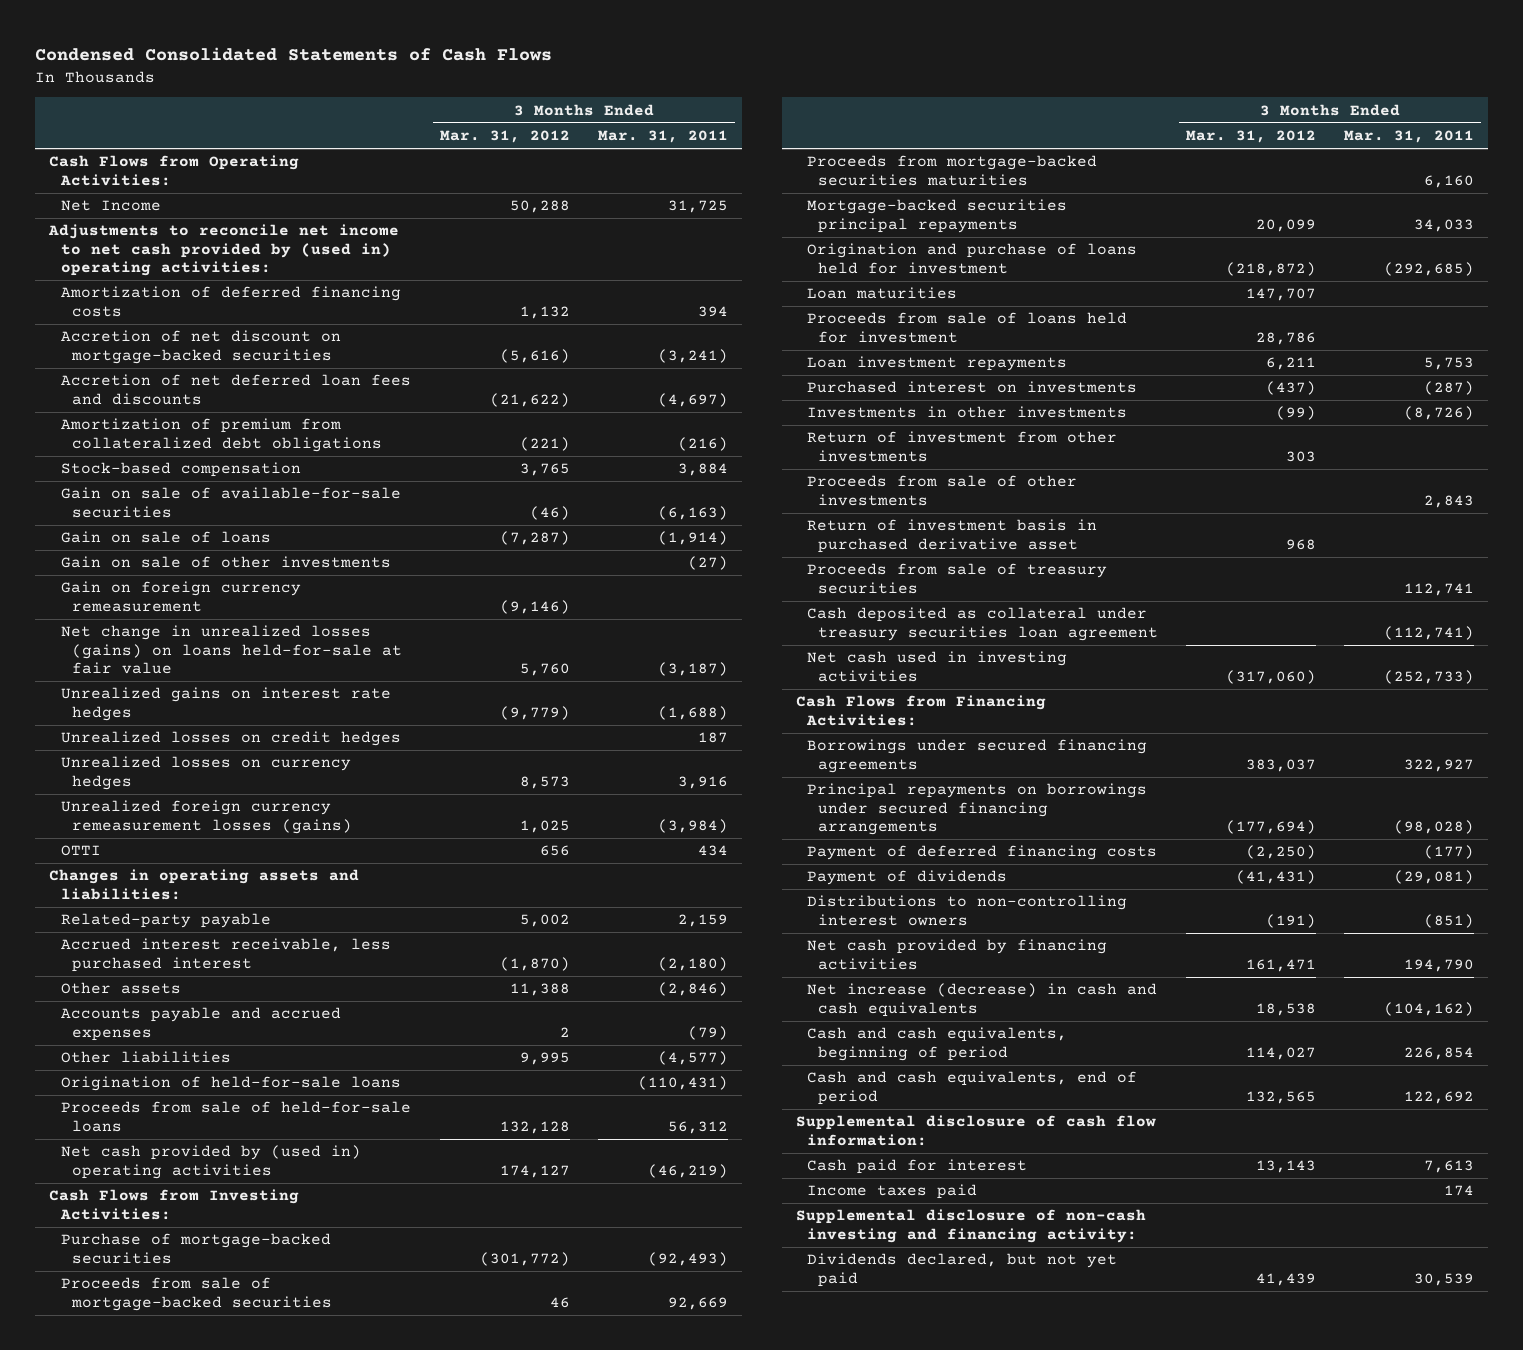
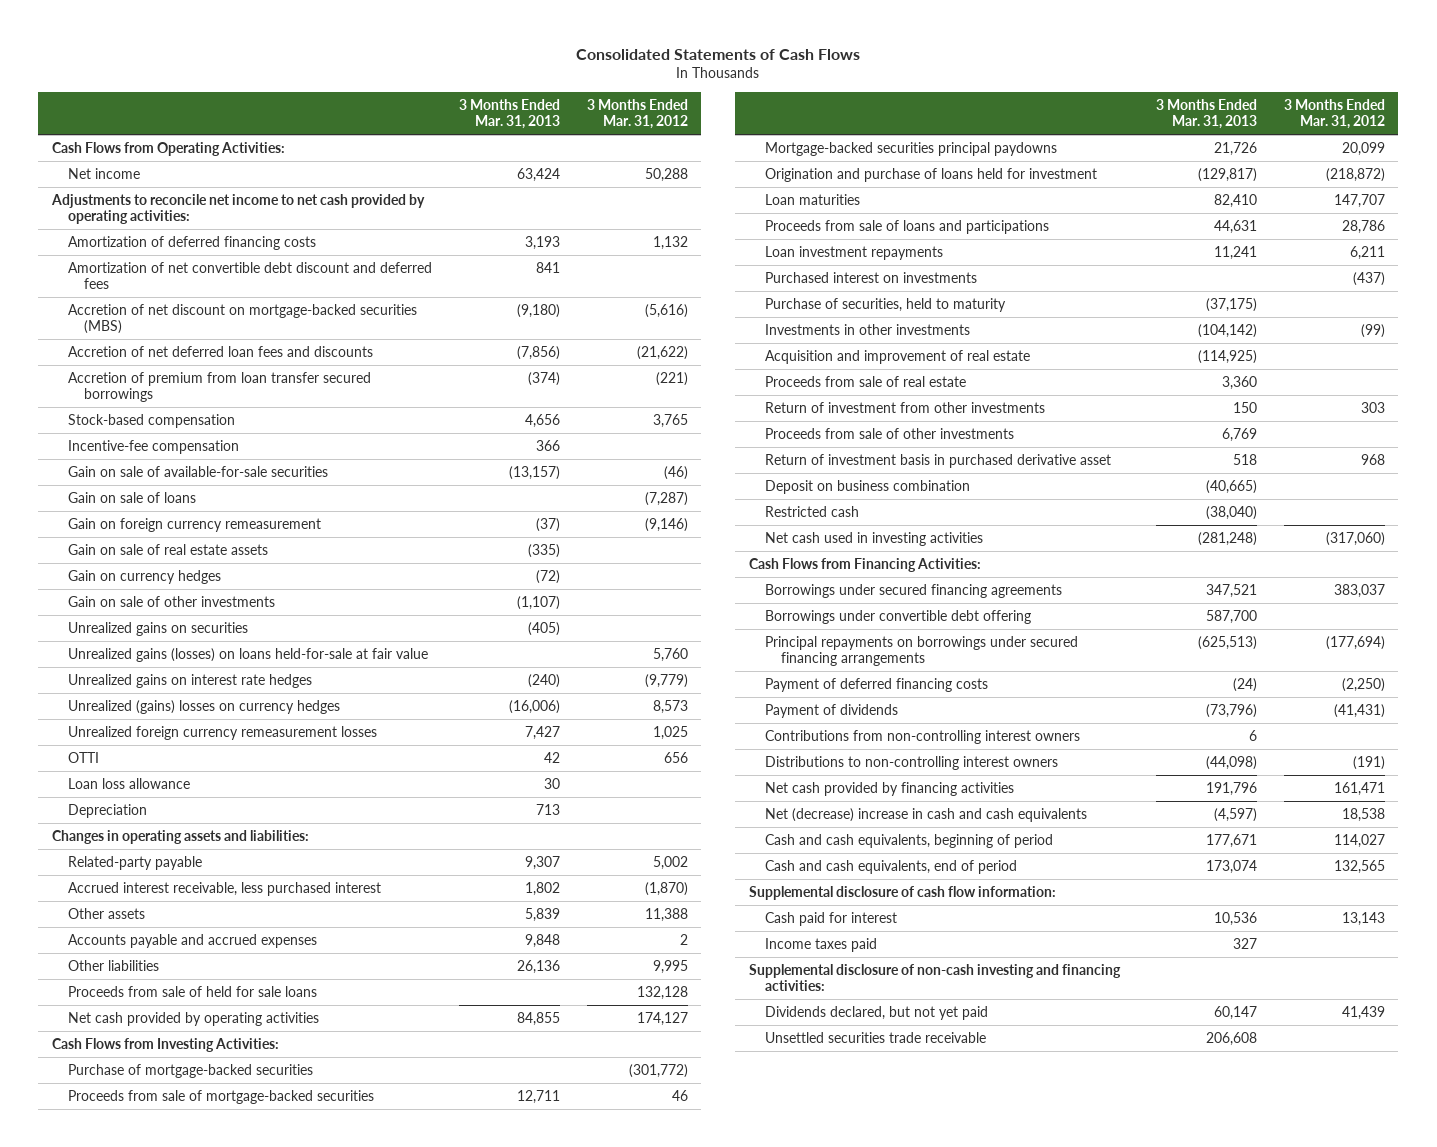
- Condensed Consolidated Statements of Cash Flows
+ Consolidated Statements of Cash Flows
- | 3 Months Ended Mar. 31, 2012 | 3 Months Ended Mar. 31, 2011
+ | 3 Months Ended Mar. 31, 2013 | 3 Months Ended Mar. 31, 2012
- Net Income | 50,288 | 31,725
- Adjustments to reconcile net income to net cash provided by (used in) operating activities:
+ Net income | 63,424 | 50,288
+ Adjustments to reconcile net income to net cash provided by operating activities:
- Accretion of net discount on mortgage-backed securities | (5,616) | (3,241)
+ Amortization of net convertible debt discount and deferred fees | 841 |
+ Accretion of net discount on mortgage-backed securities (MBS) | (9,180) | (5,616)
- Amortization of premium from collateralized debt obligations | (221) | (216)
+ Accretion of premium from loan transfer secured borrowings | (374) | (221)
+ Incentive-fee compensation | 366 |
- Net change in unrealized losses (gains) on loans held-for-sale at fair value | 5,760 | (3,187)
+ Gain on sale of real estate assets | (335) |
+ Gain on currency hedges | (72) |
moved down: Gain on sale of other investments | (1,107) |
+ Unrealized gains on securities | (405) |
+ Unrealized gains (losses) on loans held-for-sale at fair value | | 5,760
- Unrealized losses on credit hedges | | 187
- Unrealized losses on currency hedges | 8,573 | 3,916
- Unrealized foreign currency remeasurement losses (gains) | 1,025 | (3,984)
+ Unrealized (gains) losses on currency hedges | (16,006) | 8,573
+ Unrealized foreign currency remeasurement losses | 7,427 | 1,025
+ Loan loss allowance | 30 |
+ Depreciation | 713 |
- Origination of held-for-sale loans | | (110,431)
- Proceeds from sale of held-for-sale loans | 132,128 | 56,312
- Net cash provided by (used in) operating activities | 174,127 | (46,219)
+ Proceeds from sale of held for sale loans | | 132,128
+ Net cash provided by operating activities | 84,855 | 174,127
- Proceeds from mortgage-backed securities maturities | | 6,160
- Mortgage-backed securities principal repayments | 20,099 | 34,033
+ Mortgage-backed securities principal paydowns | 21,726 | 20,099
- Proceeds from sale of loans held for investment | 28,786 |
+ Proceeds from sale of loans and participations | 44,631 | 28,786
+ Purchase of securities, held to maturity | (37,175) |
+ Acquisition and improvement of real estate | (114,925) |
+ Proceeds from sale of real estate | 3,360 |
- Proceeds from sale of treasury securities | | 112,741
- Cash deposited as collateral under treasury securities loan agreement | | (112,741)
+ Deposit on business combination | (40,665) |
+ Restricted cash | (38,040) |
+ Borrowings under convertible debt offering | 587,700 |
+ Contributions from non-controlling interest owners | 6 |
- Net increase (decrease) in cash and cash equivalents | 18,538 | (104,162)
+ Net (decrease) increase in cash and cash equivalents | (4,597) | 18,538
- Supplemental disclosure of non-cash investing and financing activity:
+ Supplemental disclosure of non-cash investing and financing activities:
+ Unsettled securities trade receivable | 206,608 |

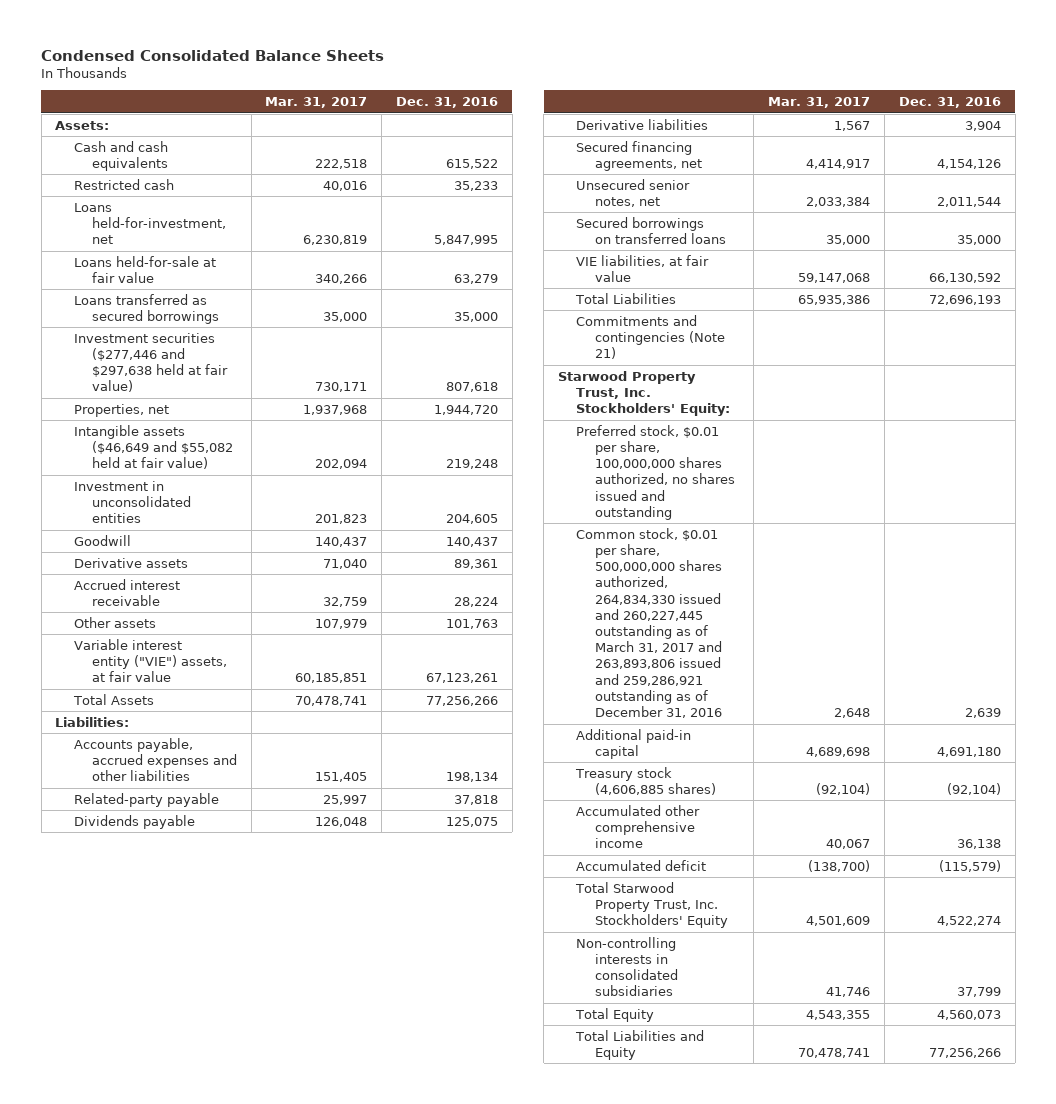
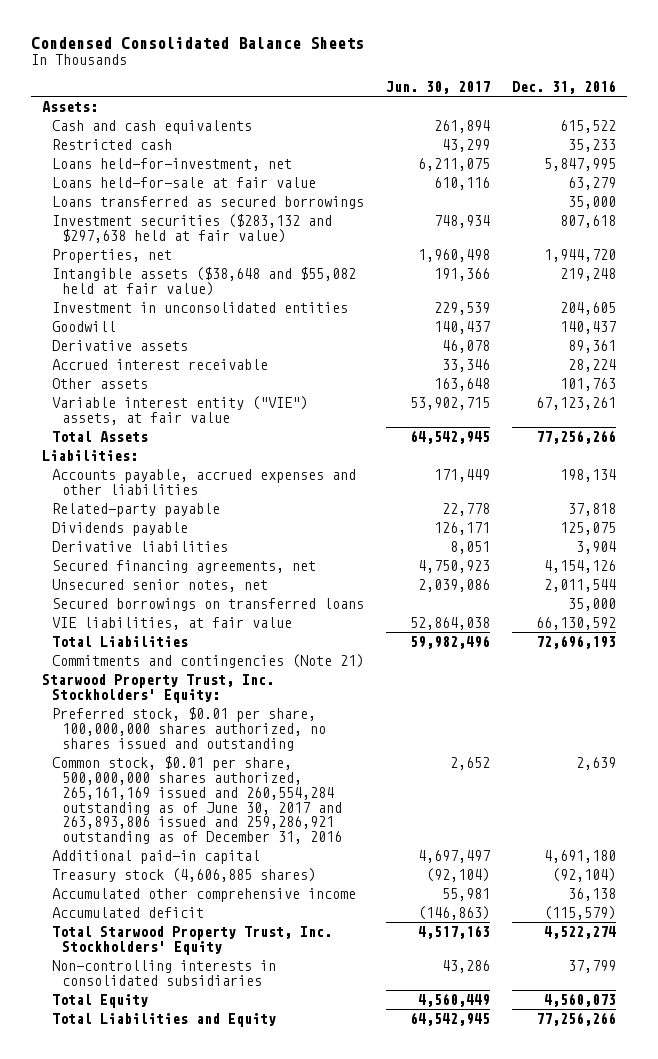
- | Mar. 31, 2017 | Dec. 31, 2016
+ | Jun. 30, 2017 | Dec. 31, 2016
- Investment securities ($277,446 and $297,638 held at fair value) | 730,171 | 807,618
+ Investment securities ($283,132 and $297,638 held at fair value) | 748,934 | 807,618
- Intangible assets ($46,649 and $55,082 held at fair value) | 202,094 | 219,248
+ Intangible assets ($38,648 and $55,082 held at fair value) | 191,366 | 219,248
- Common stock, $0.01 per share, 500,000,000 shares authorized, 264,834,330 issued and 260,227,445 outstanding as of March 31, 2017 and 263,893,806 issued and 259,286,921 outstanding as of December 31, 2016 | 2,648 | 2,639
+ Common stock, $0.01 per share, 500,000,000 shares authorized, 265,161,169 issued and 260,554,284 outstanding as of June 30, 2017 and 263,893,806 issued and 259,286,921 outstanding as of December 31, 2016 | 2,652 | 2,639

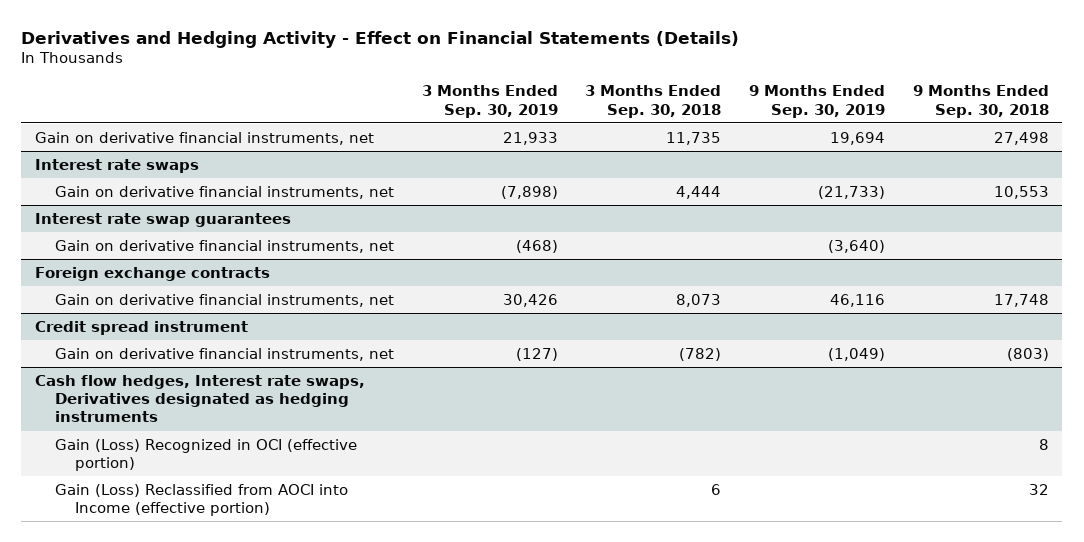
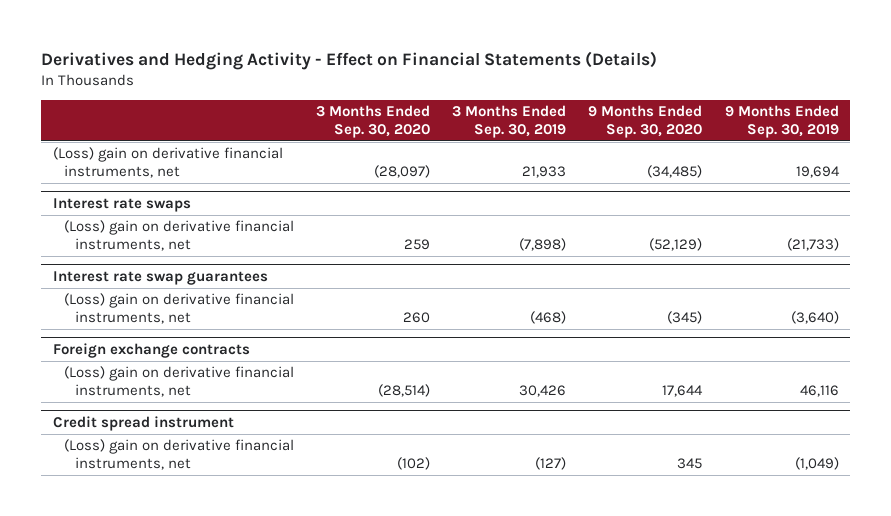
- | 3 Months Ended Sep. 30, 2019 | 3 Months Ended Sep. 30, 2018 | 9 Months Ended Sep. 30, 2019 | 9 Months Ended Sep. 30, 2018
+ | 3 Months Ended Sep. 30, 2020 | 3 Months Ended Sep. 30, 2019 | 9 Months Ended Sep. 30, 2020 | 9 Months Ended Sep. 30, 2019
- Gain on derivative financial instruments, net | 21,933 | 11,735 | 19,694 | 27,498
+ (Loss) gain on derivative financial instruments, net | (28,097) | 21,933 | (34,485) | 19,694
@ Interest rate swaps
- Gain on derivative financial instruments, net | (7,898) | 4,444 | (21,733) | 10,553
+ (Loss) gain on derivative financial instruments, net | 259 | (7,898) | (52,129) | (21,733)
@ Interest rate swap guarantees
- Gain on derivative financial instruments, net | (468) | | (3,640) |
+ (Loss) gain on derivative financial instruments, net | 260 | (468) | (345) | (3,640)
@ Foreign exchange contracts
- Gain on derivative financial instruments, net | 30,426 | 8,073 | 46,116 | 17,748
+ (Loss) gain on derivative financial instruments, net | (28,514) | 30,426 | 17,644 | 46,116
@ Credit spread instrument
- Gain on derivative financial instruments, net | (127) | (782) | (1,049) | (803)
- Cash flow hedges, Interest rate swaps, Derivatives designated as hedging instruments
- Gain (Loss) Recognized in OCI (effective portion) | | | | 8
- Gain (Loss) Reclassified from AOCI into Income (effective portion) | | 6 | | 32
@ Credit spread instrument
+ (Loss) gain on derivative financial instruments, net | (102) | (127) | 345 | (1,049)

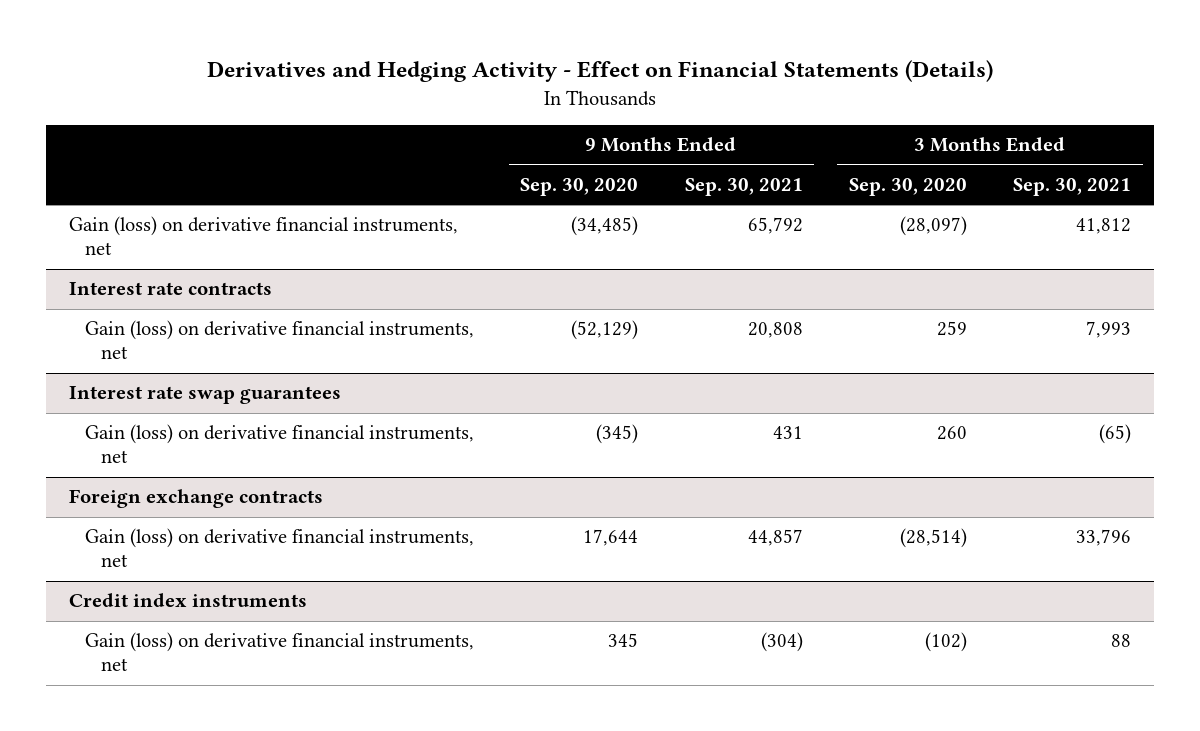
- | 3 Months Ended Sep. 30, 2020 | 3 Months Ended Sep. 30, 2019 | 9 Months Ended Sep. 30, 2020 | 9 Months Ended Sep. 30, 2019
+ | 9 Months Ended Sep. 30, 2020 | 9 Months Ended Sep. 30, 2021 | 3 Months Ended Sep. 30, 2020 | 3 Months Ended Sep. 30, 2021
- (Loss) gain on derivative financial instruments, net | (28,097) | 21,933 | (34,485) | 19,694
- Interest rate swaps
- (Loss) gain on derivative financial instruments, net | 259 | (7,898) | (52,129) | (21,733)
+ Gain (loss) on derivative financial instruments, net | (34,485) | 65,792 | (28,097) | 41,812
+ Interest rate contracts
+ Gain (loss) on derivative financial instruments, net | (52,129) | 20,808 | 259 | 7,993
@ Interest rate swap guarantees
- (Loss) gain on derivative financial instruments, net | 260 | (468) | (345) | (3,640)
+ Gain (loss) on derivative financial instruments, net | (345) | 431 | 260 | (65)
@ Foreign exchange contracts
- (Loss) gain on derivative financial instruments, net | (28,514) | 30,426 | 17,644 | 46,116
- Credit spread instrument
- (Loss) gain on derivative financial instruments, net | (102) | (127) | 345 | (1,049)
@ Foreign exchange contracts
+ Gain (loss) on derivative financial instruments, net | 17,644 | 44,857 | (28,514) | 33,796
+ Credit index instruments
+ Gain (loss) on derivative financial instruments, net | 345 | (304) | (102) | 88

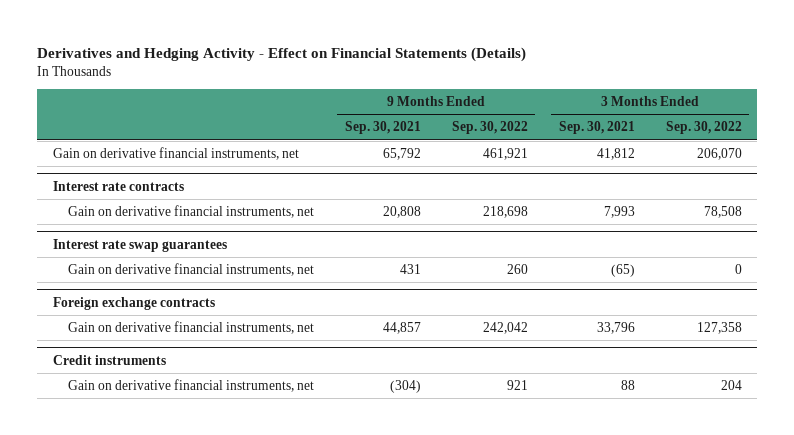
- | 9 Months Ended Sep. 30, 2020 | 9 Months Ended Sep. 30, 2021 | 3 Months Ended Sep. 30, 2020 | 3 Months Ended Sep. 30, 2021
+ | 9 Months Ended Sep. 30, 2021 | 9 Months Ended Sep. 30, 2022 | 3 Months Ended Sep. 30, 2021 | 3 Months Ended Sep. 30, 2022
- Gain (loss) on derivative financial instruments, net | (34,485) | 65,792 | (28,097) | 41,812
+ Gain on derivative financial instruments, net | 65,792 | 461,921 | 41,812 | 206,070
@ Interest rate contracts
- Gain (loss) on derivative financial instruments, net | (52,129) | 20,808 | 259 | 7,993
+ Gain on derivative financial instruments, net | 20,808 | 218,698 | 7,993 | 78,508
@ Interest rate swap guarantees
- Gain (loss) on derivative financial instruments, net | (345) | 431 | 260 | (65)
+ Gain on derivative financial instruments, net | 431 | 260 | (65) | 0
@ Foreign exchange contracts
- Gain (loss) on derivative financial instruments, net | 17,644 | 44,857 | (28,514) | 33,796
- Credit index instruments
- Gain (loss) on derivative financial instruments, net | 345 | (304) | (102) | 88
@ Foreign exchange contracts
+ Gain on derivative financial instruments, net | 44,857 | 242,042 | 33,796 | 127,358
+ Credit instruments
+ Gain on derivative financial instruments, net | (304) | 921 | 88 | 204

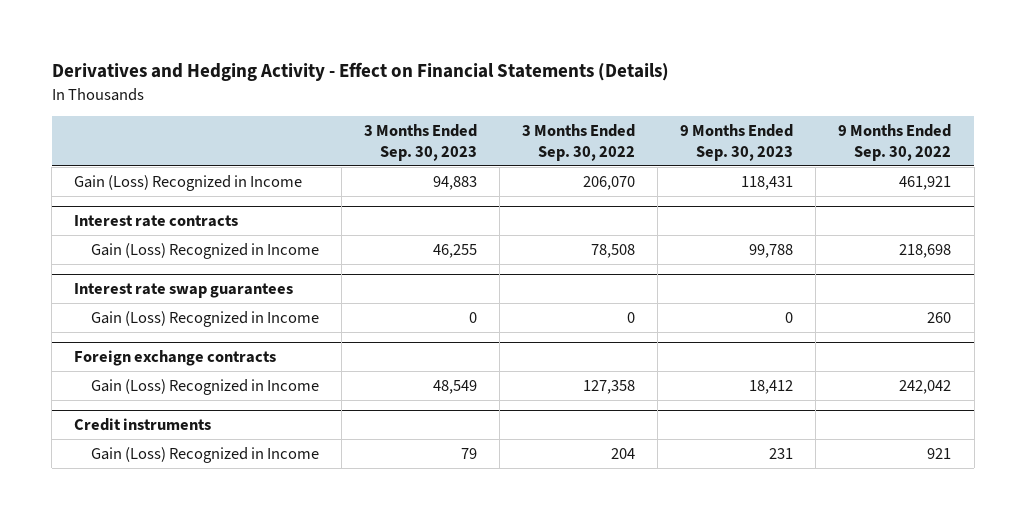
- | 9 Months Ended Sep. 30, 2021 | 9 Months Ended Sep. 30, 2022 | 3 Months Ended Sep. 30, 2021 | 3 Months Ended Sep. 30, 2022
+ | 3 Months Ended Sep. 30, 2023 | 3 Months Ended Sep. 30, 2022 | 9 Months Ended Sep. 30, 2023 | 9 Months Ended Sep. 30, 2022
- Gain on derivative financial instruments, net | 65,792 | 461,921 | 41,812 | 206,070
+ Gain (Loss) Recognized in Income | 94,883 | 206,070 | 118,431 | 461,921
@ Interest rate contracts
- Gain on derivative financial instruments, net | 20,808 | 218,698 | 7,993 | 78,508
+ Gain (Loss) Recognized in Income | 46,255 | 78,508 | 99,788 | 218,698
@ Interest rate swap guarantees
- Gain on derivative financial instruments, net | 431 | 260 | (65) | 0
+ Gain (Loss) Recognized in Income | 0 | 0 | 0 | 260
@ Foreign exchange contracts
- Gain on derivative financial instruments, net | 44,857 | 242,042 | 33,796 | 127,358
+ Gain (Loss) Recognized in Income | 48,549 | 127,358 | 18,412 | 242,042
@ Credit instruments
- Gain on derivative financial instruments, net | (304) | 921 | 88 | 204
+ Gain (Loss) Recognized in Income | 79 | 204 | 231 | 921

